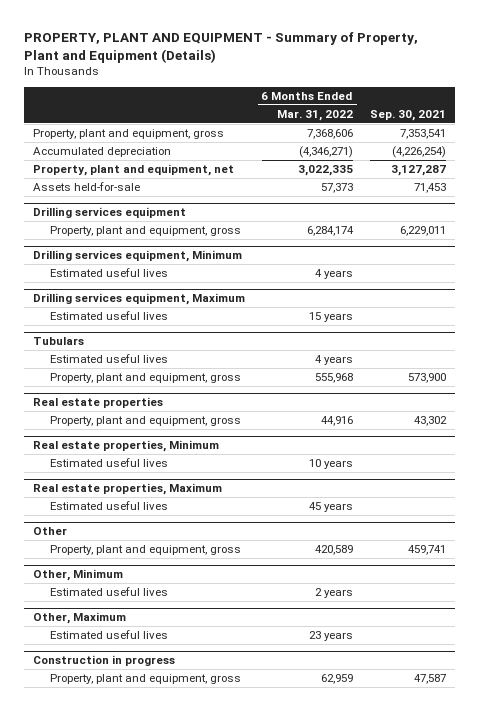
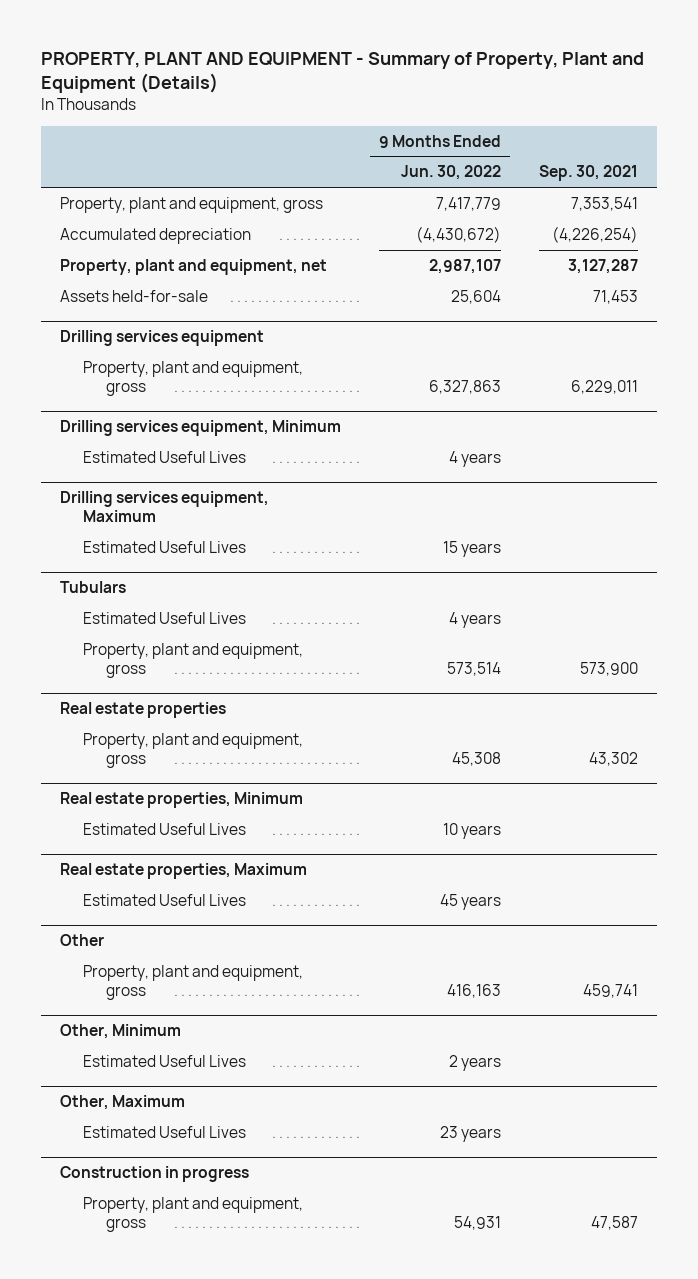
- | 6 Months Ended Mar. 31, 2022 | Sep. 30, 2021
+ | 9 Months Ended Jun. 30, 2022 | Sep. 30, 2021
@ Drilling services equipment, Minimum
- Estimated useful lives | 4 years |
+ Estimated Useful Lives | 4 years |
@ Drilling services equipment, Maximum
- Estimated useful lives | 15 years |
+ Estimated Useful Lives | 15 years |
@ Tubulars
- Estimated useful lives | 4 years |
+ Estimated Useful Lives | 4 years |
@ Real estate properties, Minimum
- Estimated useful lives | 10 years |
+ Estimated Useful Lives | 10 years |
@ Real estate properties, Maximum
- Estimated useful lives | 45 years |
+ Estimated Useful Lives | 45 years |
@ Other, Minimum
- Estimated useful lives | 2 years |
+ Estimated Useful Lives | 2 years |
@ Other, Maximum
- Estimated useful lives | 23 years |
+ Estimated Useful Lives | 23 years |

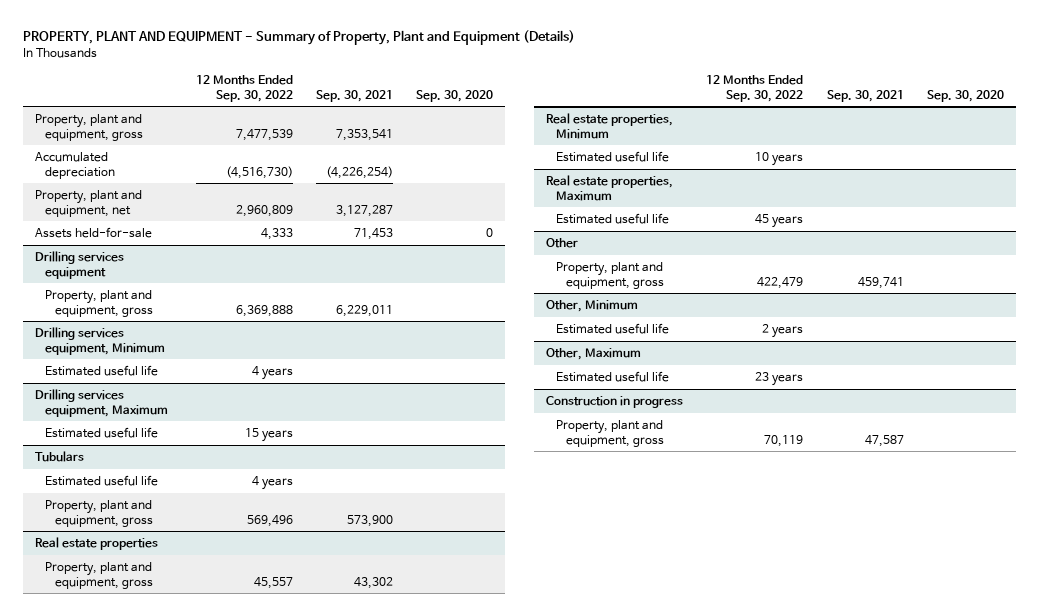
- | 9 Months Ended Jun. 30, 2022 | Sep. 30, 2021
+ | 12 Months Ended Sep. 30, 2022 | Sep. 30, 2021 | Sep. 30, 2020
@ Drilling services equipment, Minimum
- Estimated Useful Lives | 4 years |
+ Estimated useful life | 4 years | |
@ Drilling services equipment, Maximum
- Estimated Useful Lives | 15 years |
+ Estimated useful life | 15 years | |
@ Tubulars
- Estimated Useful Lives | 4 years |
+ Estimated useful life | 4 years | |
@ Real estate properties, Minimum
- Estimated Useful Lives | 10 years |
+ Estimated useful life | 10 years | |
@ Real estate properties, Maximum
- Estimated Useful Lives | 45 years |
+ Estimated useful life | 45 years | |
@ Other, Minimum
- Estimated Useful Lives | 2 years |
+ Estimated useful life | 2 years | |
@ Other, Maximum
- Estimated Useful Lives | 23 years |
+ Estimated useful life | 23 years | |

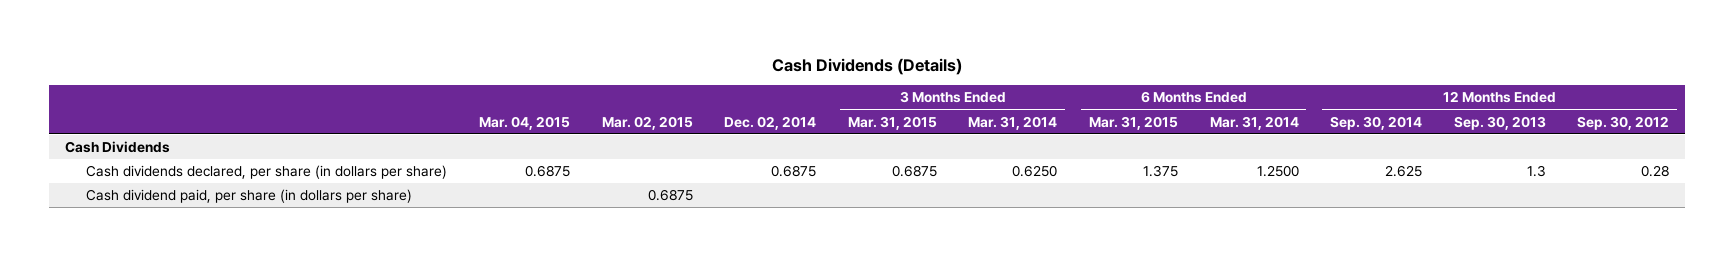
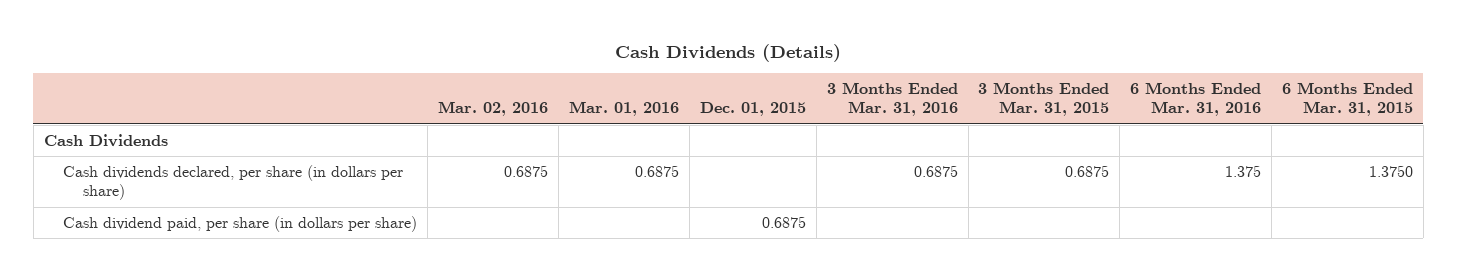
- | Mar. 04, 2015 | Mar. 02, 2015 | Dec. 02, 2014 | 3 Months Ended Mar. 31, 2015 | 3 Months Ended Mar. 31, 2014 | 6 Months Ended Mar. 31, 2015 | 6 Months Ended Mar. 31, 2014 | 12 Months Ended Sep. 30, 2014 | 12 Months Ended Sep. 30, 2013 | 12 Months Ended Sep. 30, 2012
+ | Mar. 02, 2016 | Mar. 01, 2016 | Dec. 01, 2015 | 3 Months Ended Mar. 31, 2016 | 3 Months Ended Mar. 31, 2015 | 6 Months Ended Mar. 31, 2016 | 6 Months Ended Mar. 31, 2015
- Cash dividends declared, per share (in dollars per share) | 0.6875 | | 0.6875 | 0.6875 | 0.6250 | 1.375 | 1.2500 | 2.625 | 1.3 | 0.28
+ Cash dividends declared, per share (in dollars per share) | 0.6875 | 0.6875 | | 0.6875 | 0.6875 | 1.375 | 1.3750

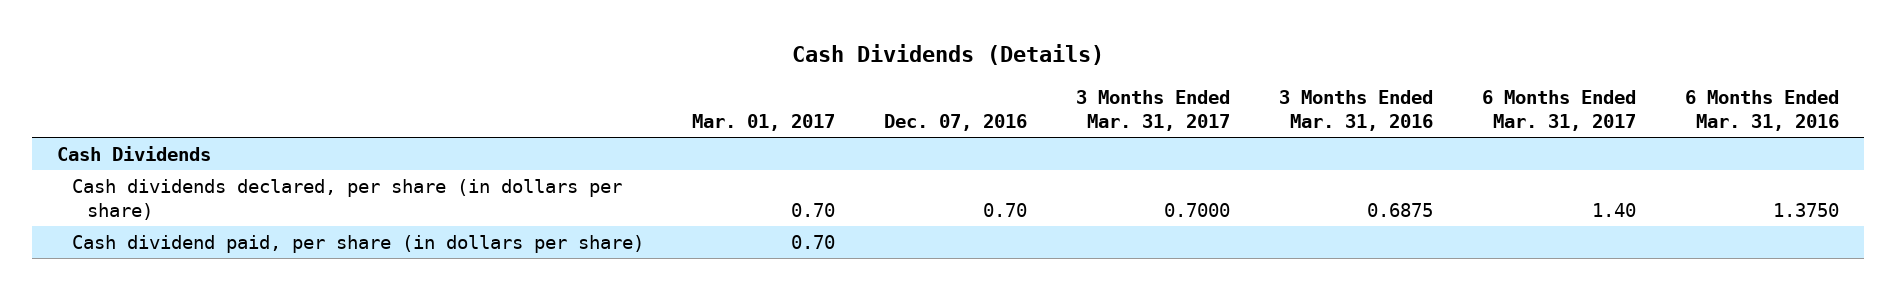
- | Mar. 02, 2016 | Mar. 01, 2016 | Dec. 01, 2015 | 3 Months Ended Mar. 31, 2016 | 3 Months Ended Mar. 31, 2015 | 6 Months Ended Mar. 31, 2016 | 6 Months Ended Mar. 31, 2015
+ | Mar. 01, 2017 | Dec. 07, 2016 | 3 Months Ended Mar. 31, 2017 | 3 Months Ended Mar. 31, 2016 | 6 Months Ended Mar. 31, 2017 | 6 Months Ended Mar. 31, 2016
- Cash dividends declared, per share (in dollars per share) | 0.6875 | 0.6875 | | 0.6875 | 0.6875 | 1.375 | 1.3750
+ Cash dividends declared, per share (in dollars per share) | 0.70 | 0.70 | 0.7000 | 0.6875 | 1.40 | 1.3750

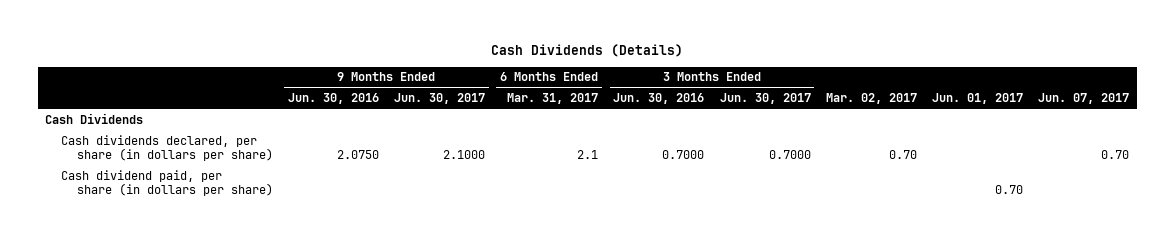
- | Mar. 01, 2017 | Dec. 07, 2016 | 3 Months Ended Mar. 31, 2017 | 3 Months Ended Mar. 31, 2016 | 6 Months Ended Mar. 31, 2017 | 6 Months Ended Mar. 31, 2016
+ | 9 Months Ended Jun. 30, 2016 | 9 Months Ended Jun. 30, 2017 | 6 Months Ended Mar. 31, 2017 | 3 Months Ended Jun. 30, 2016 | 3 Months Ended Jun. 30, 2017 | Mar. 02, 2017 | Jun. 01, 2017 | Jun. 07, 2017
- Cash dividends declared, per share (in dollars per share) | 0.70 | 0.70 | 0.7000 | 0.6875 | 1.40 | 1.3750
+ Cash dividends declared, per share (in dollars per share) | 2.0750 | 2.1000 | 2.1 | 0.7000 | 0.7000 | 0.70 | | 0.70

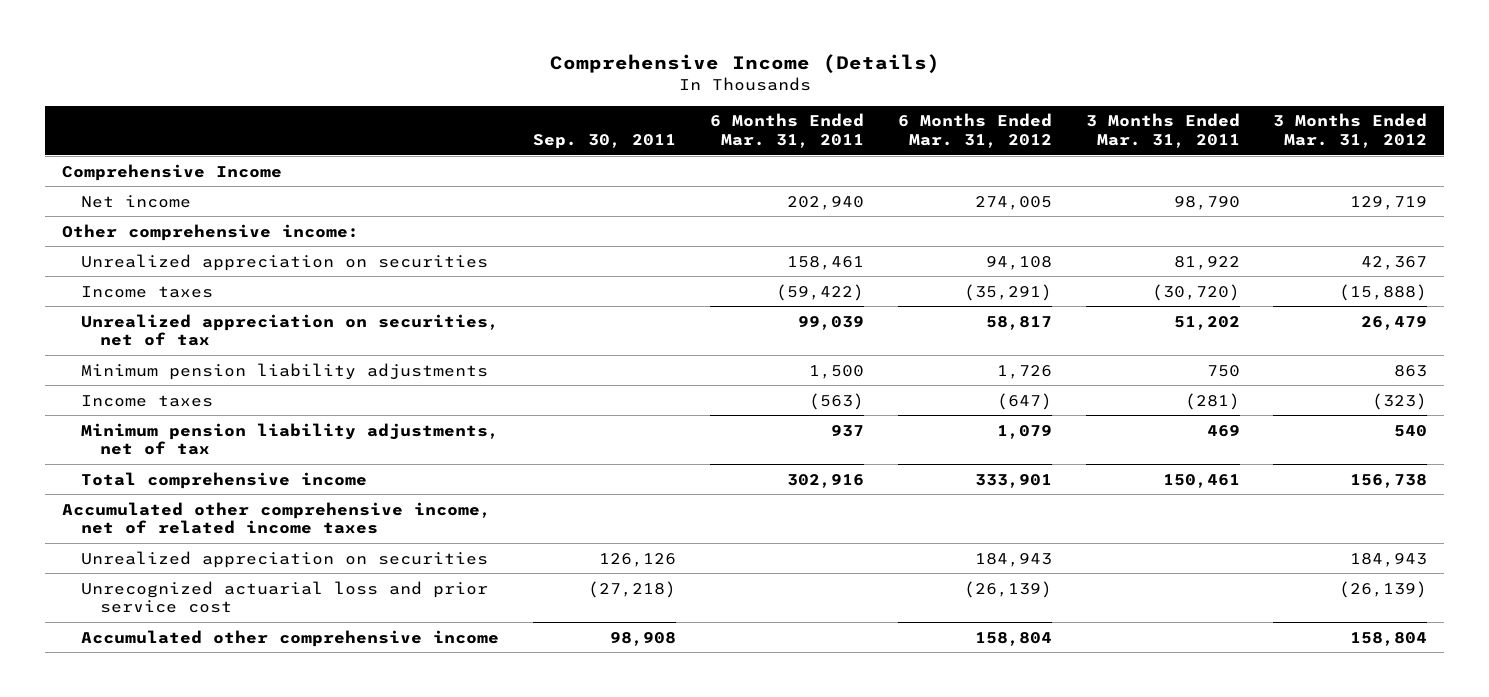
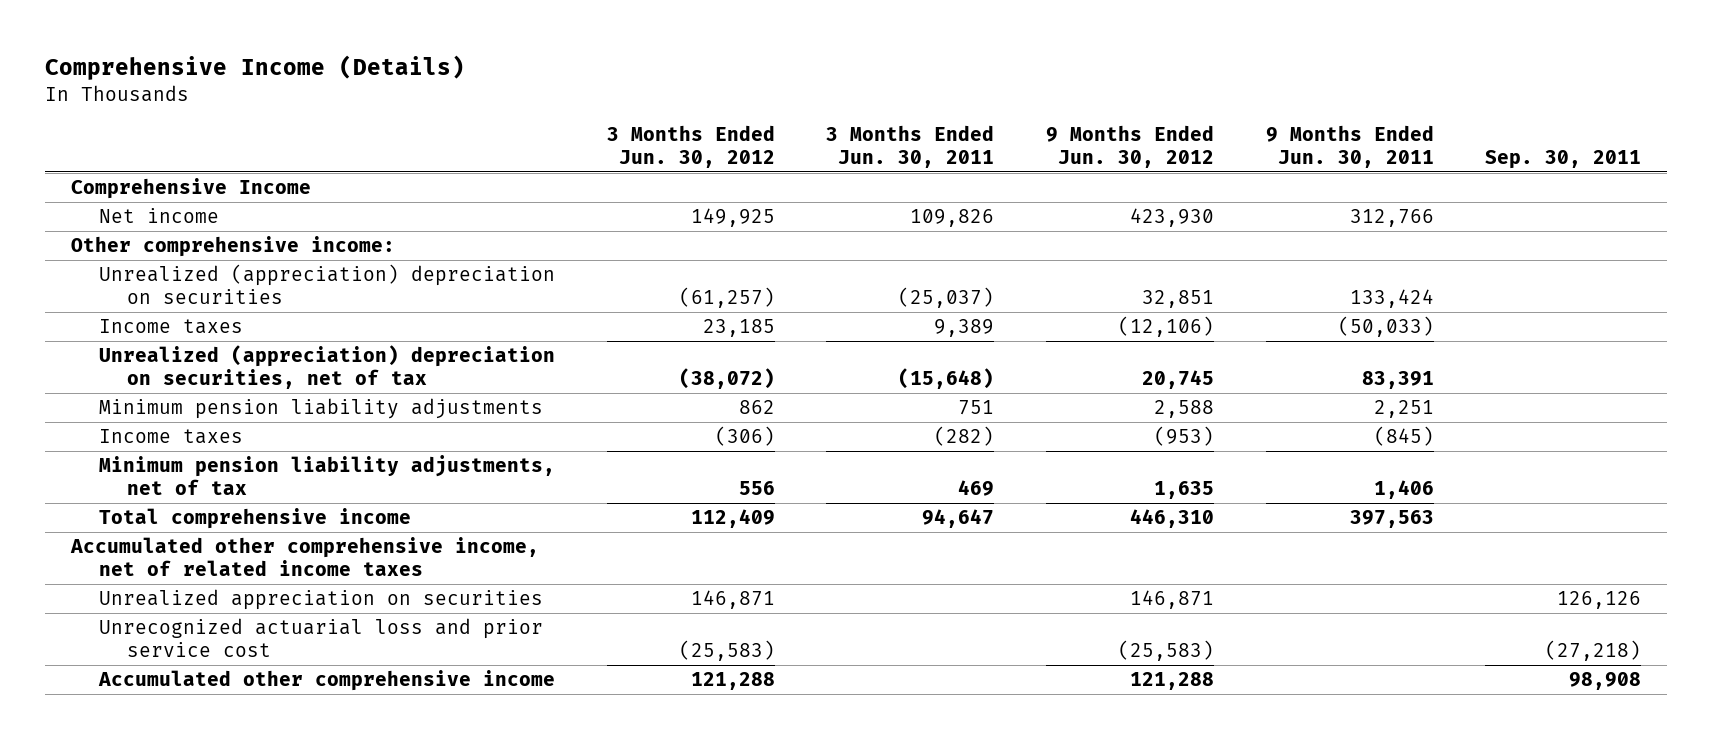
- | Sep. 30, 2011 | 6 Months Ended Mar. 31, 2011 | 6 Months Ended Mar. 31, 2012 | 3 Months Ended Mar. 31, 2011 | 3 Months Ended Mar. 31, 2012
+ | 3 Months Ended Jun. 30, 2012 | 3 Months Ended Jun. 30, 2011 | 9 Months Ended Jun. 30, 2012 | 9 Months Ended Jun. 30, 2011 | Sep. 30, 2011
- Unrealized appreciation on securities | | 158,461 | 94,108 | 81,922 | 42,367
+ Unrealized (appreciation) depreciation on securities | (61,257) | (25,037) | 32,851 | 133,424 |
- Unrealized appreciation on securities, net of tax | | 99,039 | 58,817 | 51,202 | 26,479
+ Unrealized (appreciation) depreciation on securities, net of tax | (38,072) | (15,648) | 20,745 | 83,391 |

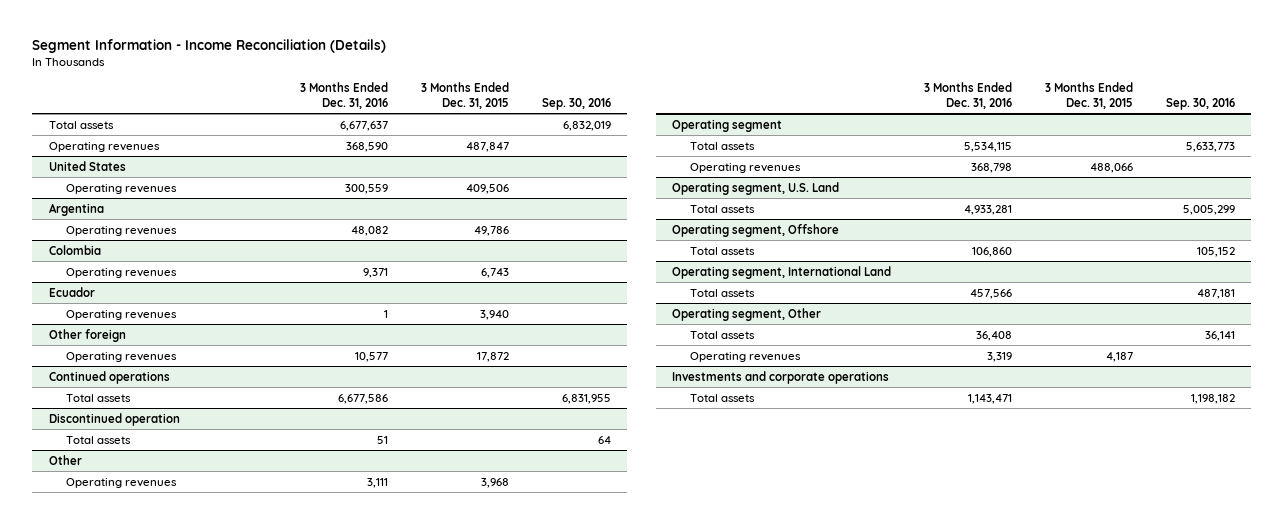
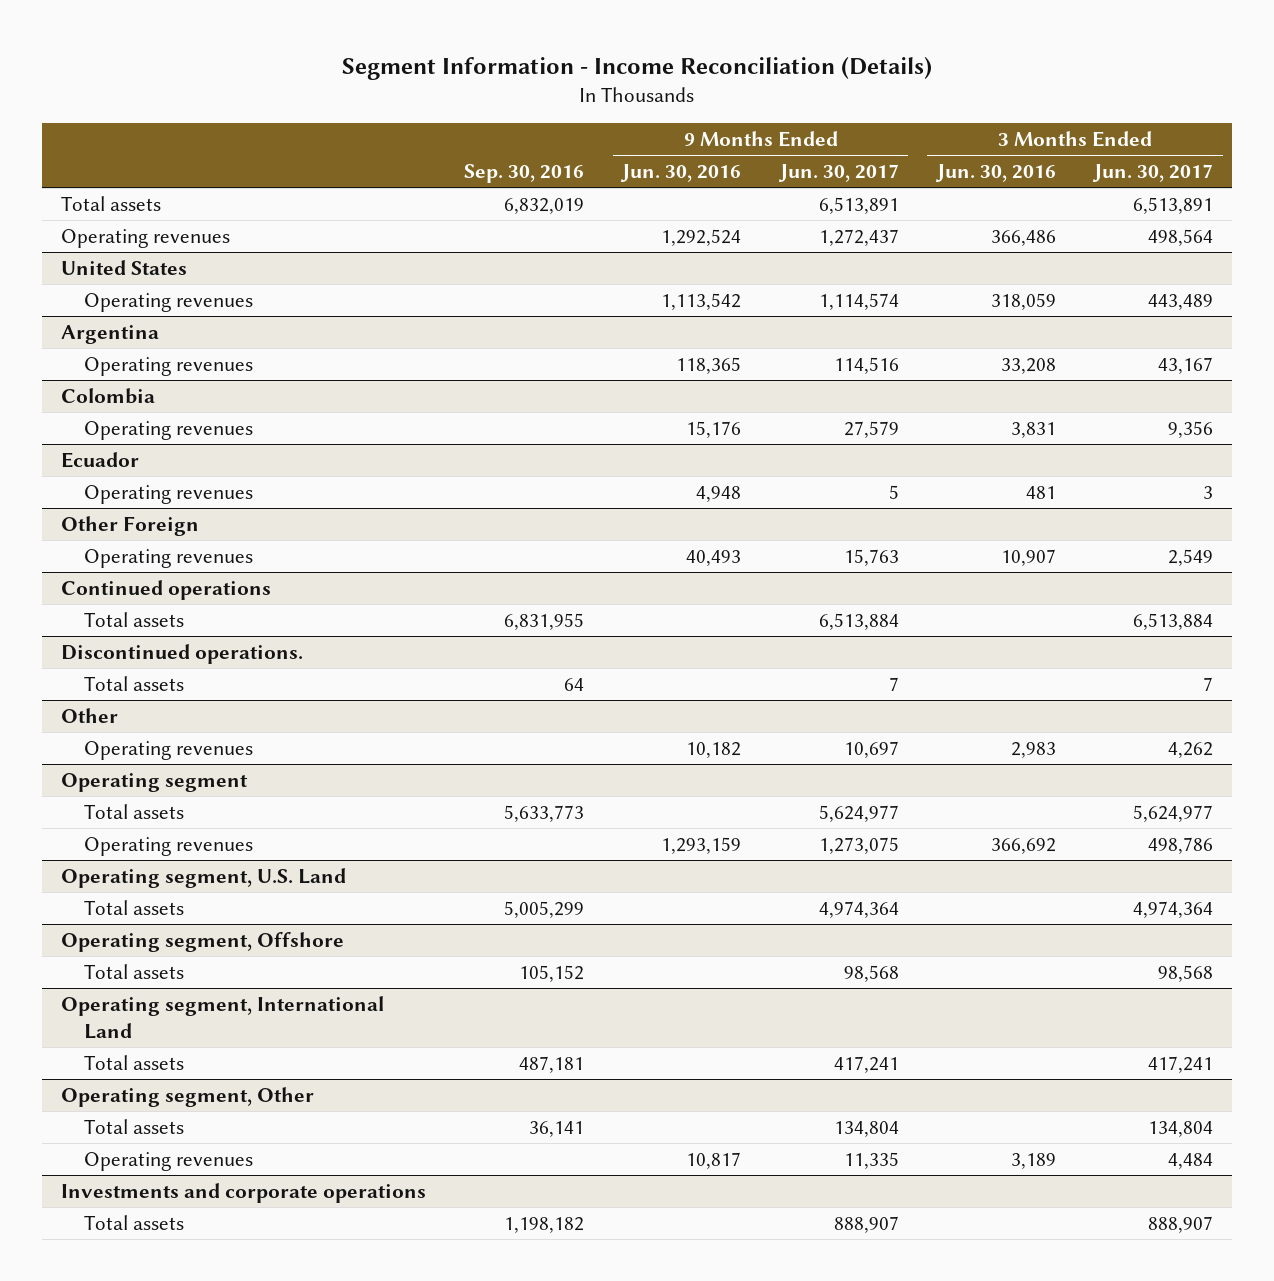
- | 3 Months Ended Dec. 31, 2016 | 3 Months Ended Dec. 31, 2015 | Sep. 30, 2016
+ | Sep. 30, 2016 | 9 Months Ended Jun. 30, 2016 | 9 Months Ended Jun. 30, 2017 | 3 Months Ended Jun. 30, 2016 | 3 Months Ended Jun. 30, 2017
- Other foreign
+ Other Foreign
- Discontinued operation
+ Discontinued operations.

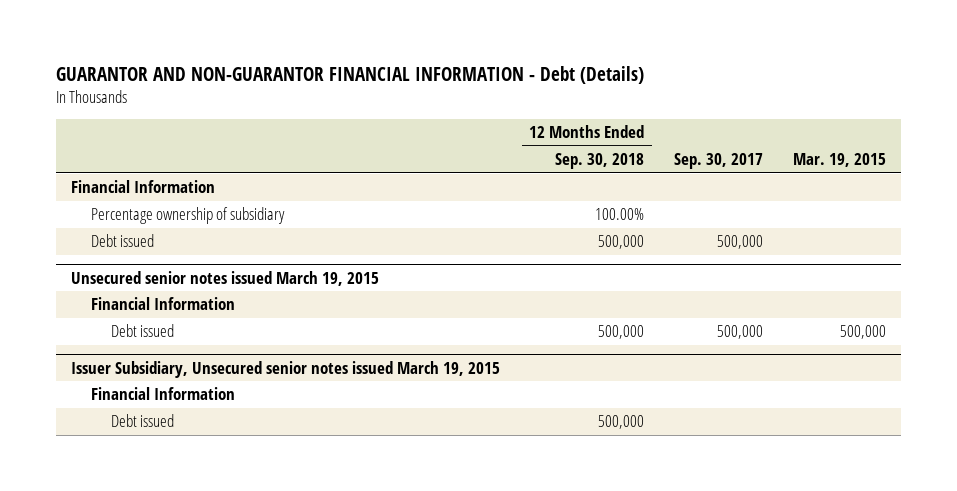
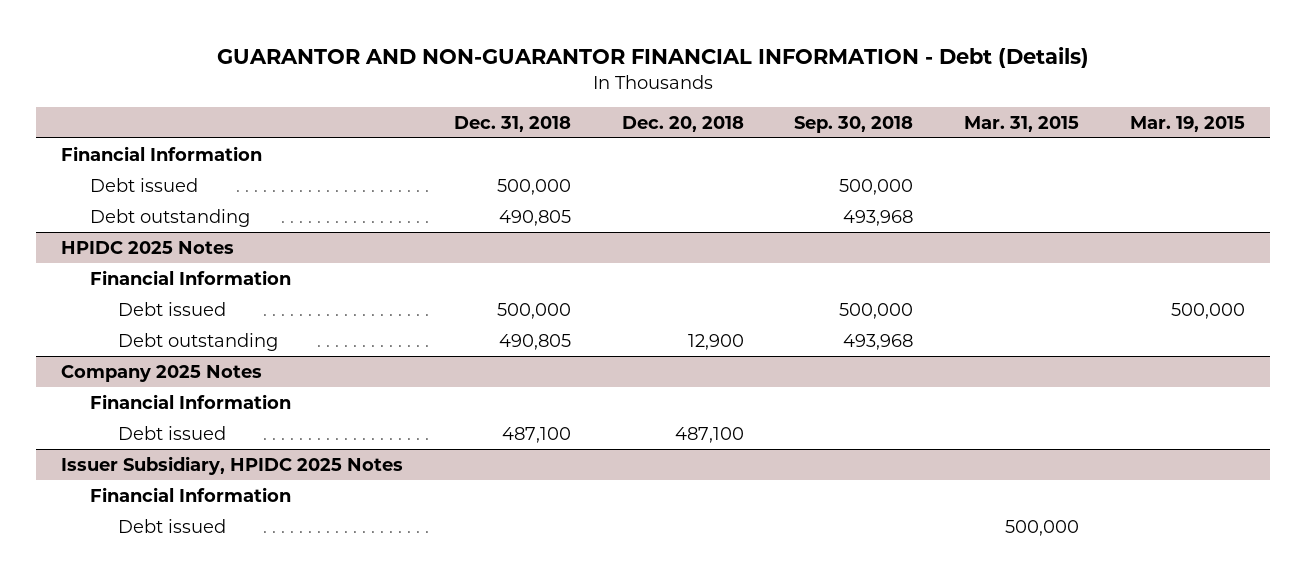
- | 12 Months Ended Sep. 30, 2018 | Sep. 30, 2017 | Mar. 19, 2015
+ | Dec. 31, 2018 | Dec. 20, 2018 | Sep. 30, 2018 | Mar. 31, 2015 | Mar. 19, 2015
- Percentage ownership of subsidiary | 100.00% | |
- Unsecured senior notes issued March 19, 2015
+ Debt outstanding | 490,805 | | 493,968 | |
+ HPIDC 2025 Notes
- Issuer Subsidiary, Unsecured senior notes issued March 19, 2015
- Financial Information
- Debt issued | 500,000 | |
+ Debt outstanding | 490,805 | 12,900 | 493,968 | |
+ Company 2025 Notes
+ Financial Information
+ Debt issued | 487,100 | 487,100 | | |
+ Issuer Subsidiary, HPIDC 2025 Notes
+ Financial Information
+ Debt issued | | | | 500,000 |

